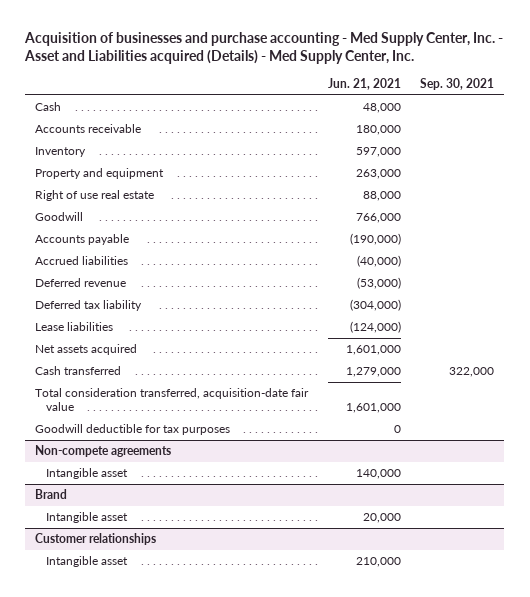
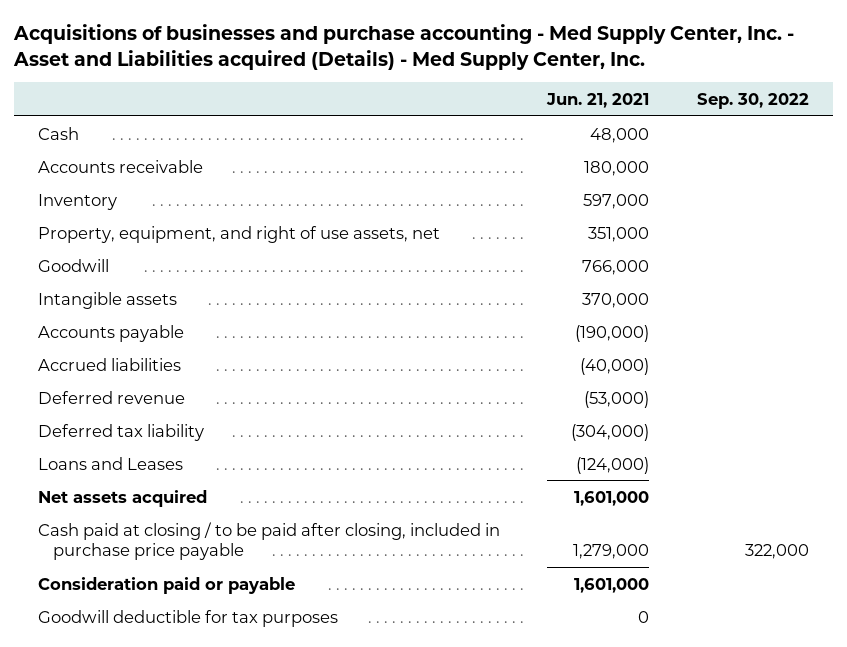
- Acquisition of businesses and purchase accounting - Med Supply Center, Inc. - Asset and Liabilities acquired (Details) - Med Supply Center, Inc.
+ Acquisitions of businesses and purchase accounting - Med Supply Center, Inc. - Asset and Liabilities acquired (Details) - Med Supply Center, Inc.
- | Jun. 21, 2021 | Sep. 30, 2021
+ | Jun. 21, 2021 | Sep. 30, 2022
- Property and equipment | 263,000 |
- Right of use real estate | 88,000 |
+ Property, equipment, and right of use assets, net | 351,000 |
+ Intangible assets | 370,000 |
- Lease liabilities | (124,000) |
+ Loans and Leases | (124,000) |
- Cash transferred | 1,279,000 | 322,000
- Total consideration transferred, acquisition-date fair value | 1,601,000 |
+ Cash paid at closing / to be paid after closing, included in purchase price payable | 1,279,000 | 322,000
+ Consideration paid or payable | 1,601,000 |
- Non-compete agreements
- Intangible asset | 140,000 |
- Brand
- Intangible asset | 20,000 |
- Customer relationships
- Intangible asset | 210,000 |

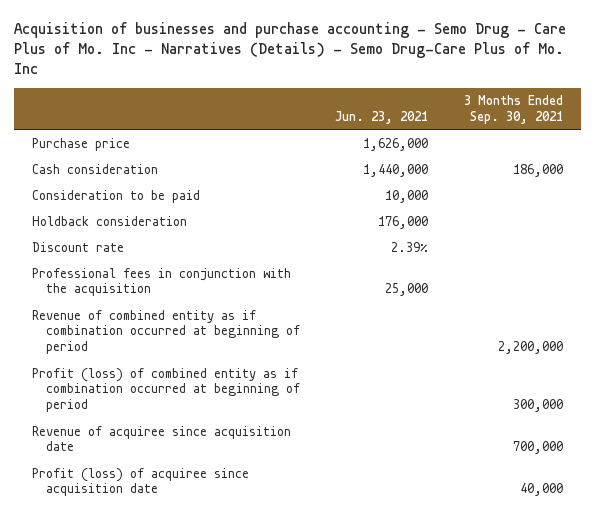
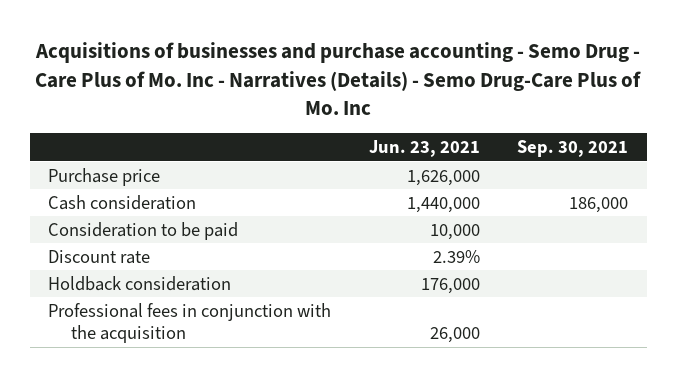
- Acquisition of businesses and purchase accounting - Semo Drug - Care Plus of Mo. Inc - Narratives (Details) - Semo Drug-Care Plus of Mo. Inc
+ Acquisitions of businesses and purchase accounting - Semo Drug - Care Plus of Mo. Inc - Narratives (Details) - Semo Drug-Care Plus of Mo. Inc
- | Jun. 23, 2021 | 3 Months Ended Sep. 30, 2021
+ | Jun. 23, 2021 | Sep. 30, 2021
- Professional fees in conjunction with the acquisition | 25,000 |
- Revenue of combined entity as if combination occurred at beginning of period | | 2,200,000
- Profit (loss) of combined entity as if combination occurred at beginning of period | | 300,000
- Revenue of acquiree since acquisition date | | 700,000
- Profit (loss) of acquiree since acquisition date | | 40,000
moved down: Holdback consideration | 176,000 |
+ Professional fees in conjunction with the acquisition | 26,000 |

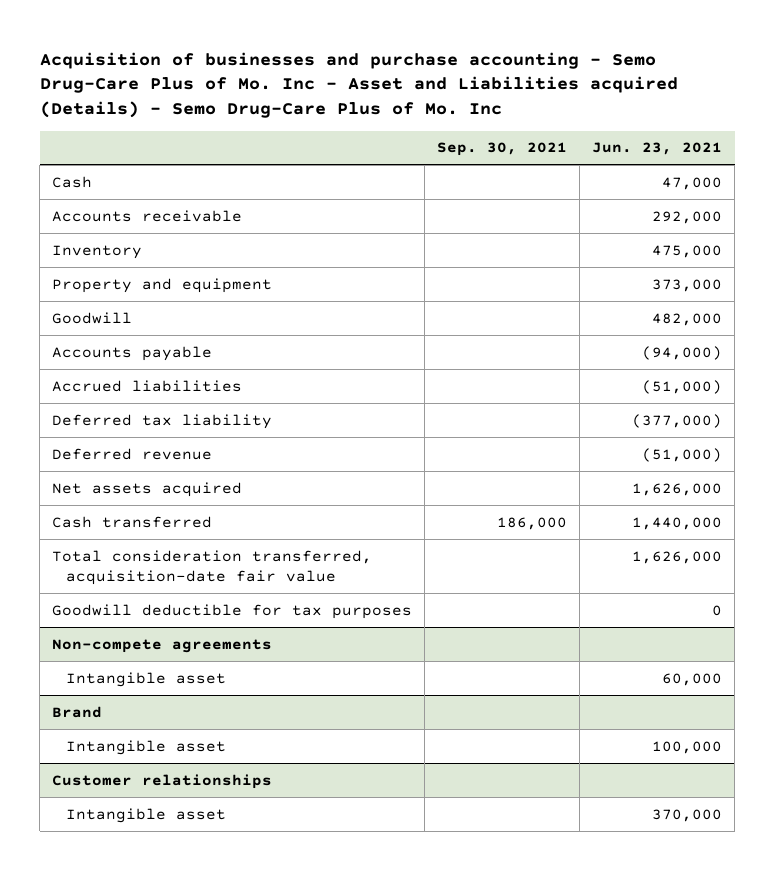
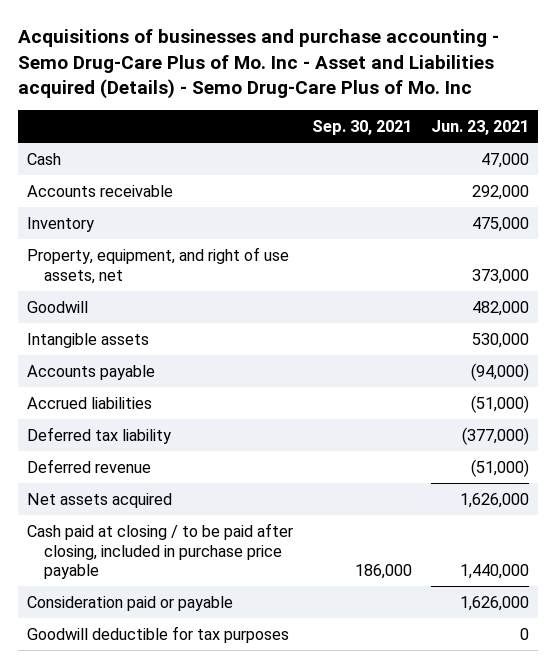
- Acquisition of businesses and purchase accounting - Semo Drug-Care Plus of Mo. Inc - Asset and Liabilities acquired (Details) - Semo Drug-Care Plus of Mo. Inc
+ Acquisitions of businesses and purchase accounting - Semo Drug-Care Plus of Mo. Inc - Asset and Liabilities acquired (Details) - Semo Drug-Care Plus of Mo. Inc
- Property and equipment | | 373,000
+ Property, equipment, and right of use assets, net | | 373,000
+ Intangible assets | | 530,000
- Cash transferred | 186,000 | 1,440,000
- Total consideration transferred, acquisition-date fair value | | 1,626,000
+ Cash paid at closing / to be paid after closing, included in purchase price payable | 186,000 | 1,440,000
+ Consideration paid or payable | | 1,626,000
- Non-compete agreements
- Intangible asset | | 60,000
- Brand
- Intangible asset | | 100,000
- Customer relationships
- Intangible asset | | 370,000

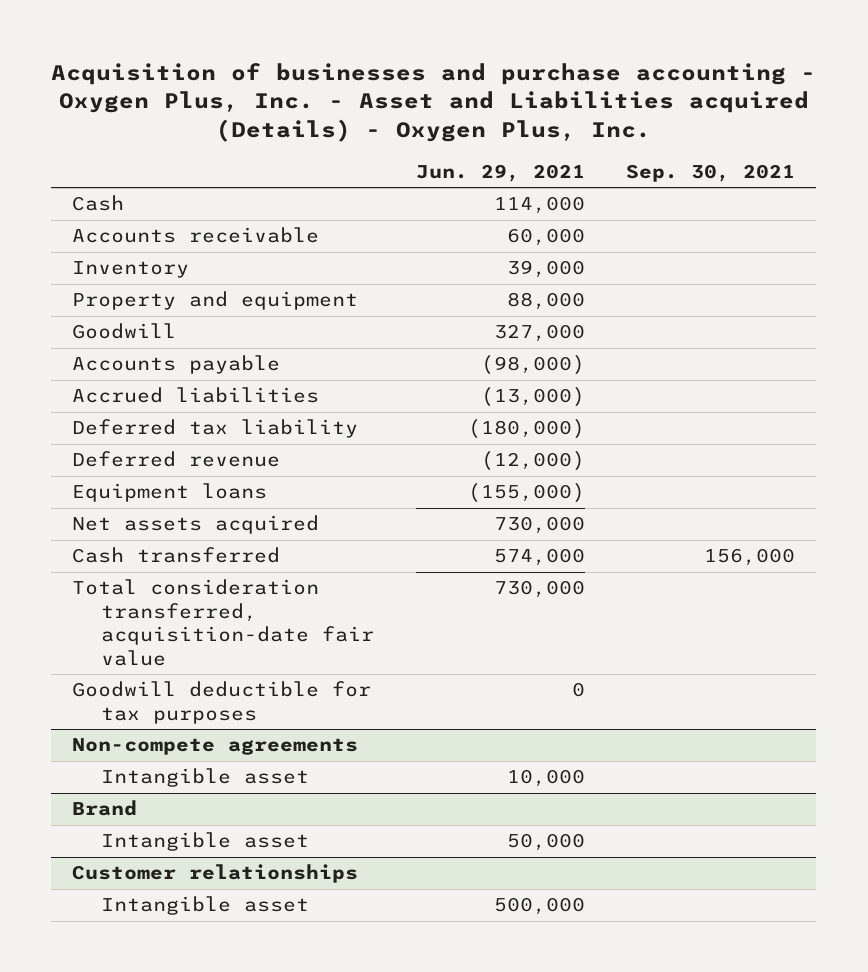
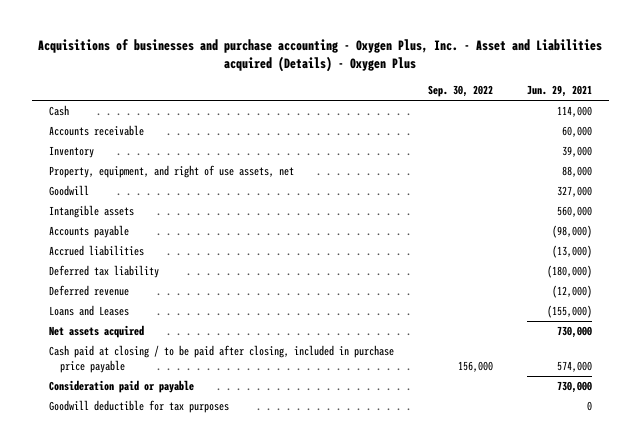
- Acquisition of businesses and purchase accounting - Oxygen Plus, Inc. - Asset and Liabilities acquired (Details) - Oxygen Plus, Inc.
+ Acquisitions of businesses and purchase accounting - Oxygen Plus, Inc. - Asset and Liabilities acquired (Details) - Oxygen Plus
- | Jun. 29, 2021 | Sep. 30, 2021
+ | Sep. 30, 2022 | Jun. 29, 2021
- Property and equipment | 88,000 |
+ Property, equipment, and right of use assets, net | | 88,000
+ Intangible assets | | 560,000
- Equipment loans | (155,000) |
+ Loans and Leases | | (155,000)
- Cash transferred | 574,000 | 156,000
- Total consideration transferred, acquisition-date fair value | 730,000 |
+ Cash paid at closing / to be paid after closing, included in purchase price payable | 156,000 | 574,000
+ Consideration paid or payable | | 730,000
- Non-compete agreements
- Intangible asset | 10,000 |
- Brand
- Intangible asset | 50,000 |
- Customer relationships
- Intangible asset | 500,000 |

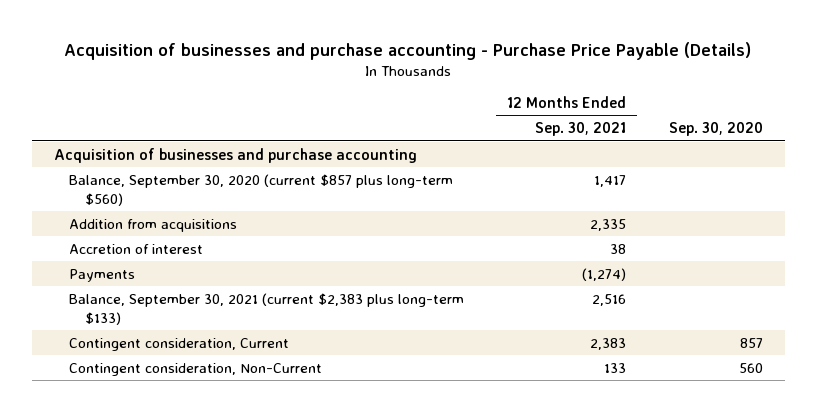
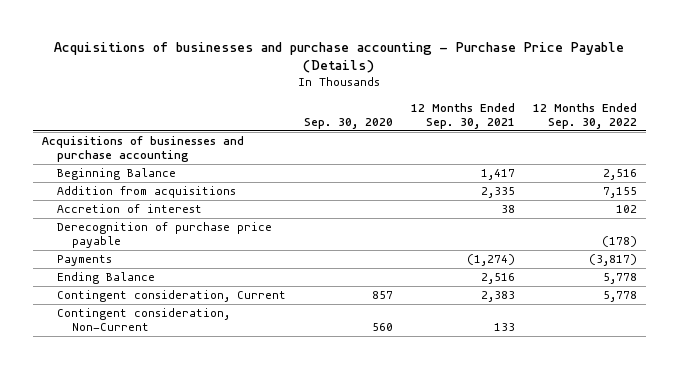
- Acquisition of businesses and purchase accounting - Purchase Price Payable (Details)
+ Acquisitions of businesses and purchase accounting - Purchase Price Payable (Details)
- | 12 Months Ended Sep. 30, 2021 | Sep. 30, 2020
+ | Sep. 30, 2020 | 12 Months Ended Sep. 30, 2021 | 12 Months Ended Sep. 30, 2022
- Acquisition of businesses and purchase accounting
- Balance, September 30, 2020 (current $857 plus long-term $560) | 1,417 |
+ Acquisitions of businesses and purchase accounting
+ Beginning Balance | | 1,417 | 2,516
+ Derecognition of purchase price payable | | | (178)
- Balance, September 30, 2021 (current $2,383 plus long-term $133) | 2,516 |
+ Ending Balance | | 2,516 | 5,778

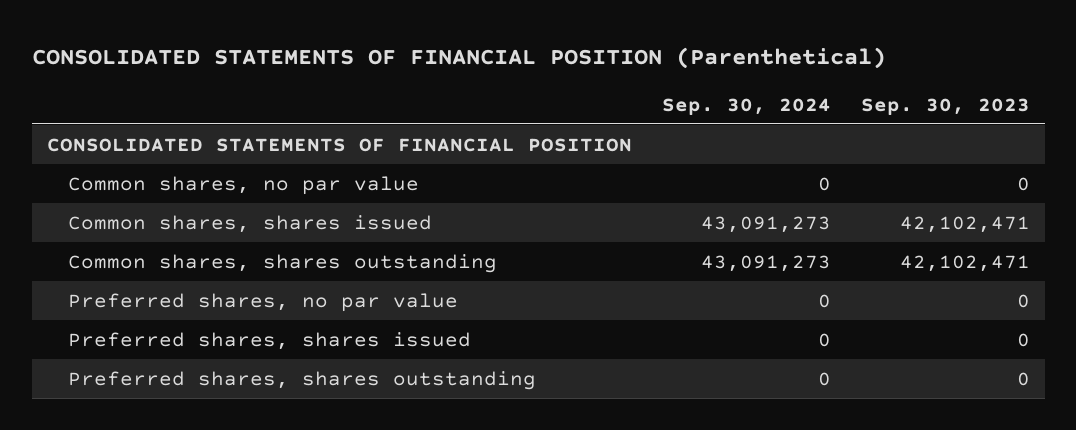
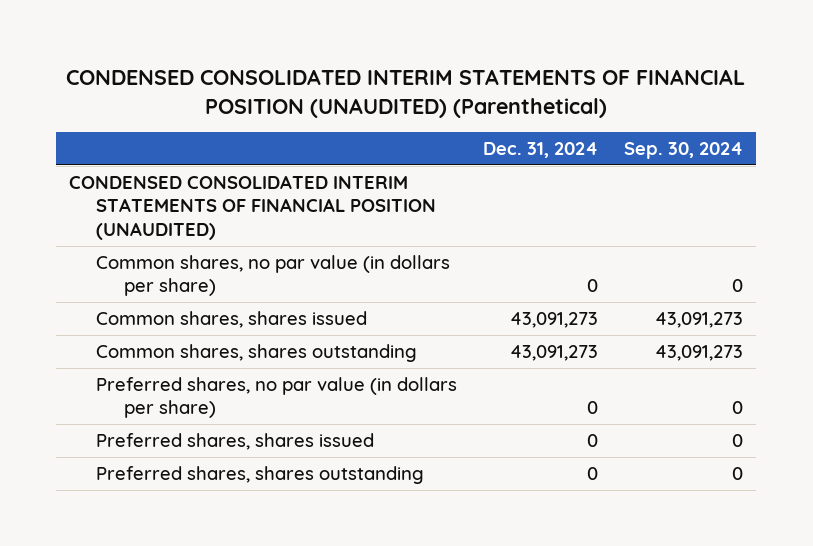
- CONSOLIDATED STATEMENTS OF FINANCIAL POSITION (Parenthetical)
+ CONDENSED CONSOLIDATED INTERIM STATEMENTS OF FINANCIAL POSITION (UNAUDITED) (Parenthetical)
- | Sep. 30, 2024 | Sep. 30, 2023
+ | Dec. 31, 2024 | Sep. 30, 2024
- CONSOLIDATED STATEMENTS OF FINANCIAL POSITION
- Common shares, no par value | 0 | 0
+ CONDENSED CONSOLIDATED INTERIM STATEMENTS OF FINANCIAL POSITION (UNAUDITED)
+ Common shares, no par value (in dollars per share) | 0 | 0
- Preferred shares, no par value | 0 | 0
+ Preferred shares, no par value (in dollars per share) | 0 | 0

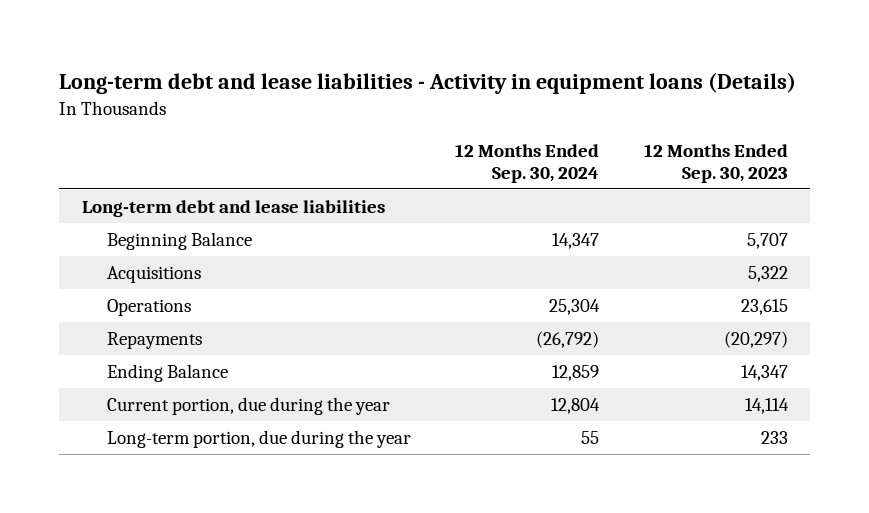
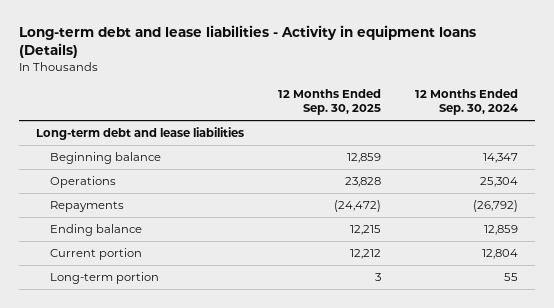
- | 12 Months Ended Sep. 30, 2024 | 12 Months Ended Sep. 30, 2023
+ | 12 Months Ended Sep. 30, 2025 | 12 Months Ended Sep. 30, 2024
- Beginning Balance | 14,347 | 5,707
- Acquisitions | | 5,322
+ Beginning balance | 12,859 | 14,347
- Ending Balance | 12,859 | 14,347
- Current portion, due during the year | 12,804 | 14,114
- Long-term portion, due during the year | 55 | 233
+ Ending balance | 12,215 | 12,859
+ Current portion | 12,212 | 12,804
+ Long-term portion | 3 | 55

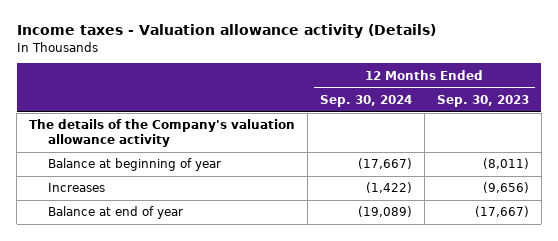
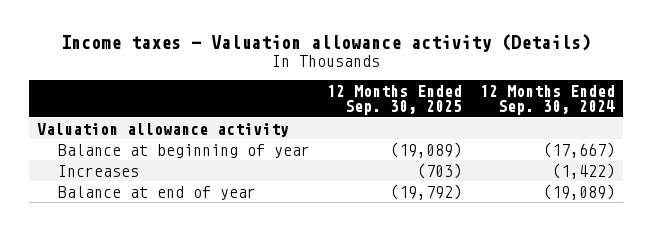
- | 12 Months Ended Sep. 30, 2024 | 12 Months Ended Sep. 30, 2023
+ | 12 Months Ended Sep. 30, 2025 | 12 Months Ended Sep. 30, 2024
- The details of the Company's valuation allowance activity
+ Valuation allowance activity

